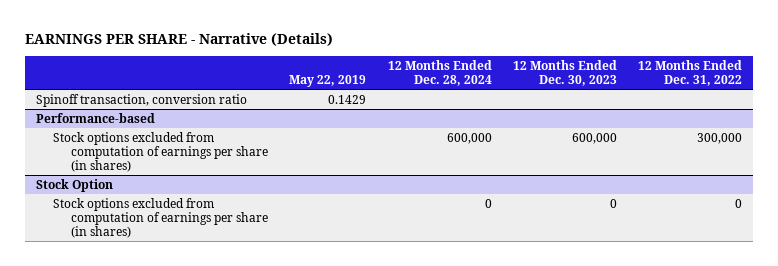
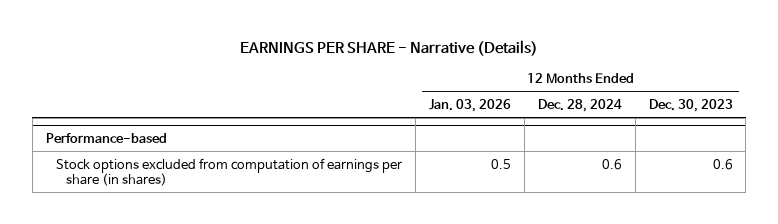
- | May 22, 2019 | 12 Months Ended Dec. 28, 2024 | 12 Months Ended Dec. 30, 2023 | 12 Months Ended Dec. 31, 2022
+ | 12 Months Ended Jan. 03, 2026 | 12 Months Ended Dec. 28, 2024 | 12 Months Ended Dec. 30, 2023
- Spinoff transaction, conversion ratio | 0.1429 | | |
@ Performance-based
- Stock options excluded from computation of earnings per share (in shares) | | 600,000 | 600,000 | 300,000
- Stock Option
- Stock options excluded from computation of earnings per share (in shares) | | 0 | 0 | 0
@ Performance-based
+ Stock options excluded from computation of earnings per share (in shares) | 0.5 | 0.6 | 0.6

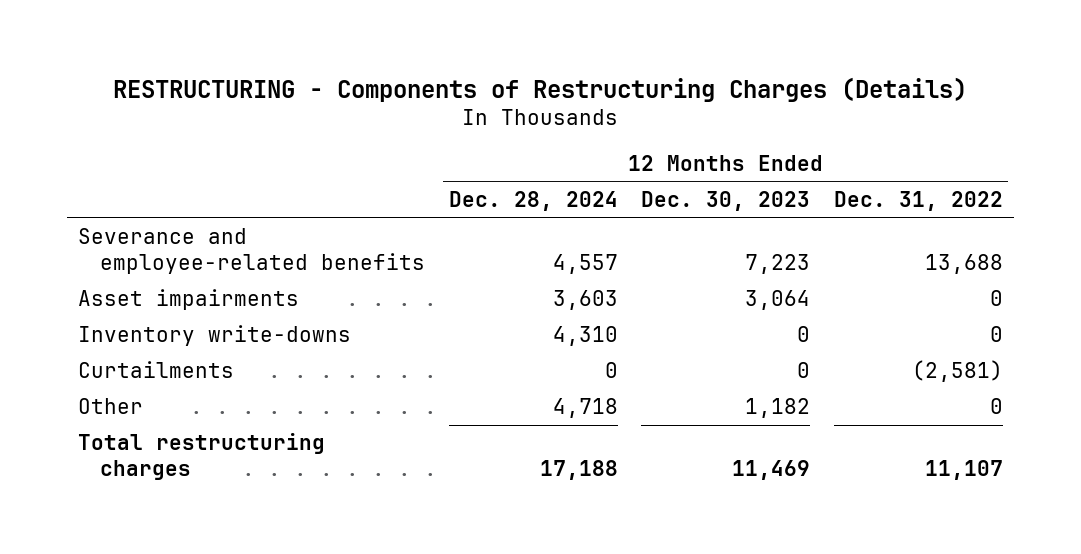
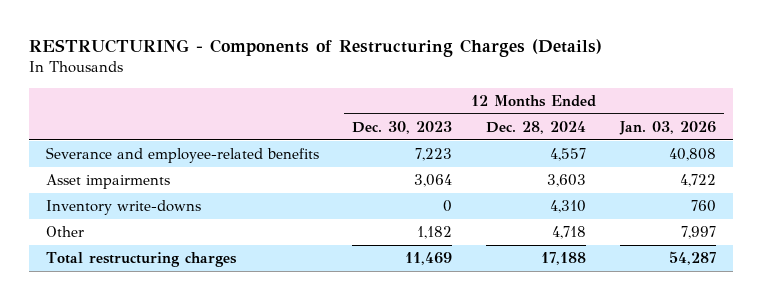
- | 12 Months Ended Dec. 28, 2024 | 12 Months Ended Dec. 30, 2023 | 12 Months Ended Dec. 31, 2022
+ | 12 Months Ended Dec. 30, 2023 | 12 Months Ended Dec. 28, 2024 | 12 Months Ended Jan. 03, 2026
- Curtailments | 0 | 0 | (2,581)

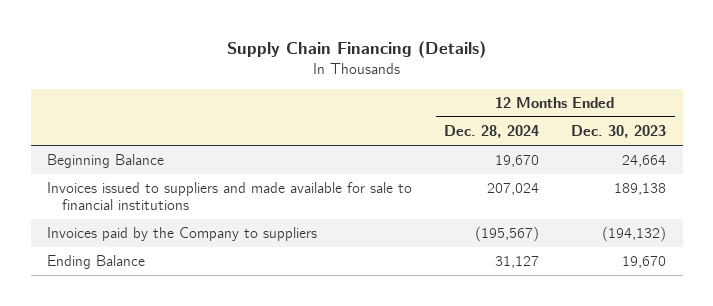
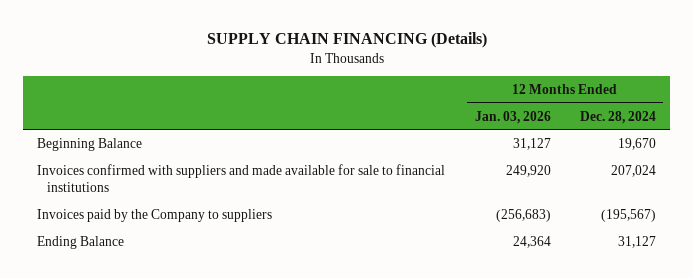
- Supply Chain Financing (Details)
+ SUPPLY CHAIN FINANCING (Details)
- | 12 Months Ended Dec. 28, 2024 | 12 Months Ended Dec. 30, 2023
+ | 12 Months Ended Jan. 03, 2026 | 12 Months Ended Dec. 28, 2024
- Invoices issued to suppliers and made available for sale to financial institutions | 207,024 | 189,138
+ Invoices confirmed with suppliers and made available for sale to financial institutions | 249,920 | 207,024

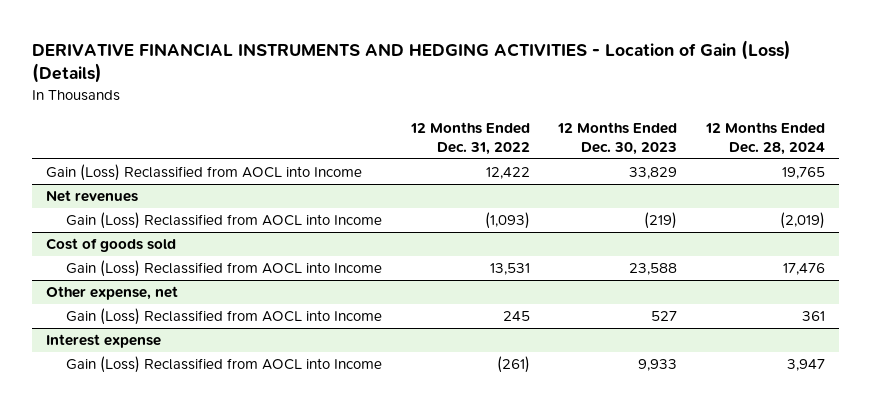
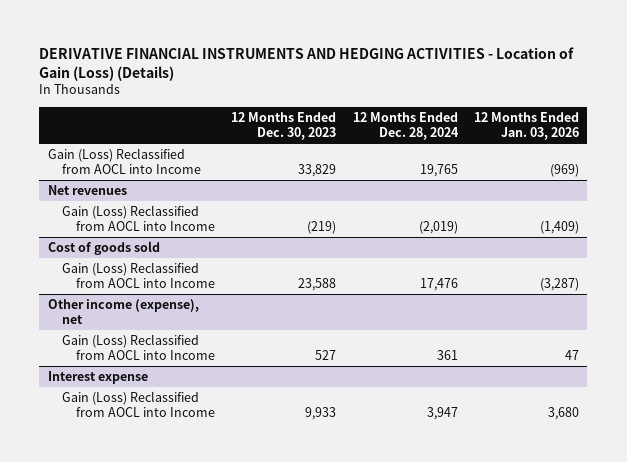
- | 12 Months Ended Dec. 31, 2022 | 12 Months Ended Dec. 30, 2023 | 12 Months Ended Dec. 28, 2024
+ | 12 Months Ended Dec. 30, 2023 | 12 Months Ended Dec. 28, 2024 | 12 Months Ended Jan. 03, 2026
- Other expense, net
+ Other income (expense), net

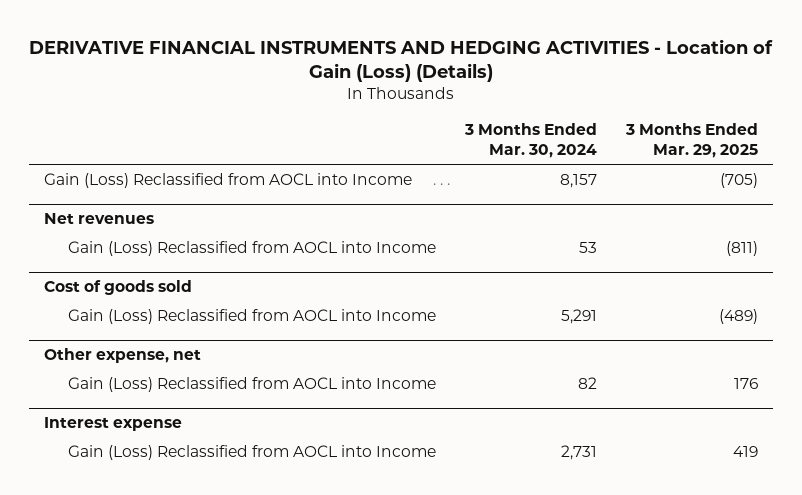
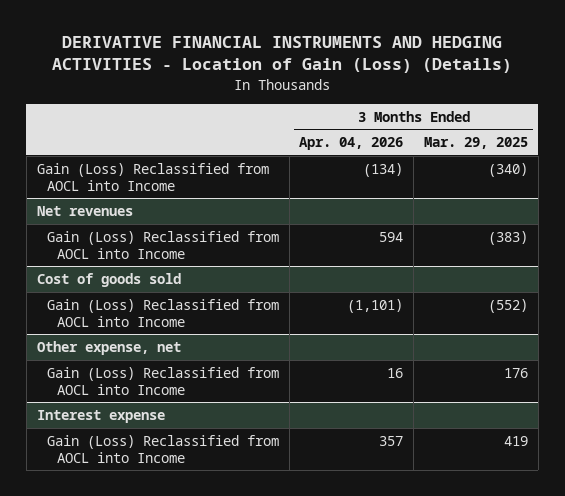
- | 3 Months Ended Mar. 30, 2024 | 3 Months Ended Mar. 29, 2025
+ | 3 Months Ended Apr. 04, 2026 | 3 Months Ended Mar. 29, 2025
- Gain (Loss) Reclassified from AOCL into Income | 8,157 | (705)
+ Gain (Loss) Reclassified from AOCL into Income | (134) | (340)
@ Net revenues
- Gain (Loss) Reclassified from AOCL into Income | 53 | (811)
+ Gain (Loss) Reclassified from AOCL into Income | 594 | (383)
@ Cost of goods sold
- Gain (Loss) Reclassified from AOCL into Income | 5,291 | (489)
+ Gain (Loss) Reclassified from AOCL into Income | (1,101) | (552)

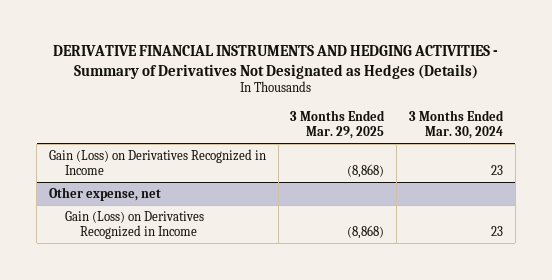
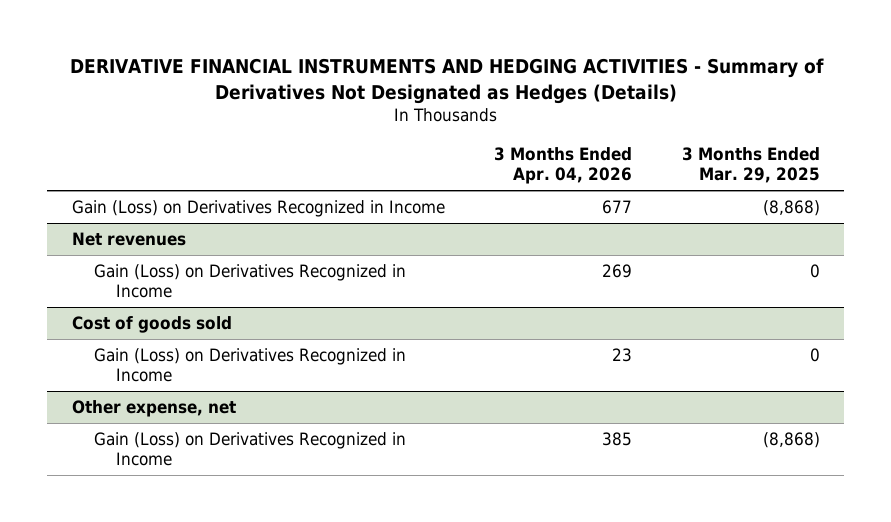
- | 3 Months Ended Mar. 29, 2025 | 3 Months Ended Mar. 30, 2024
+ | 3 Months Ended Apr. 04, 2026 | 3 Months Ended Mar. 29, 2025
+ Net revenues
+ Gain (Loss) on Derivatives Recognized in Income | 269 | 0
+ Cost of goods sold
+ Gain (Loss) on Derivatives Recognized in Income | 23 | 0

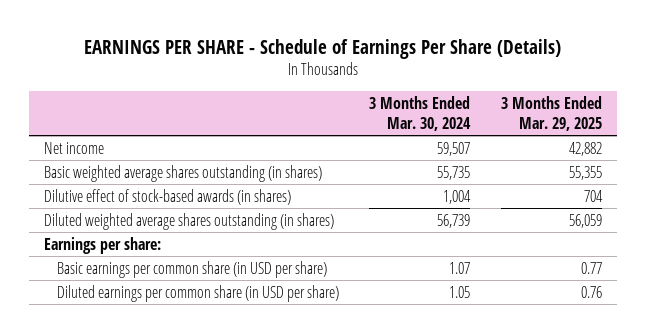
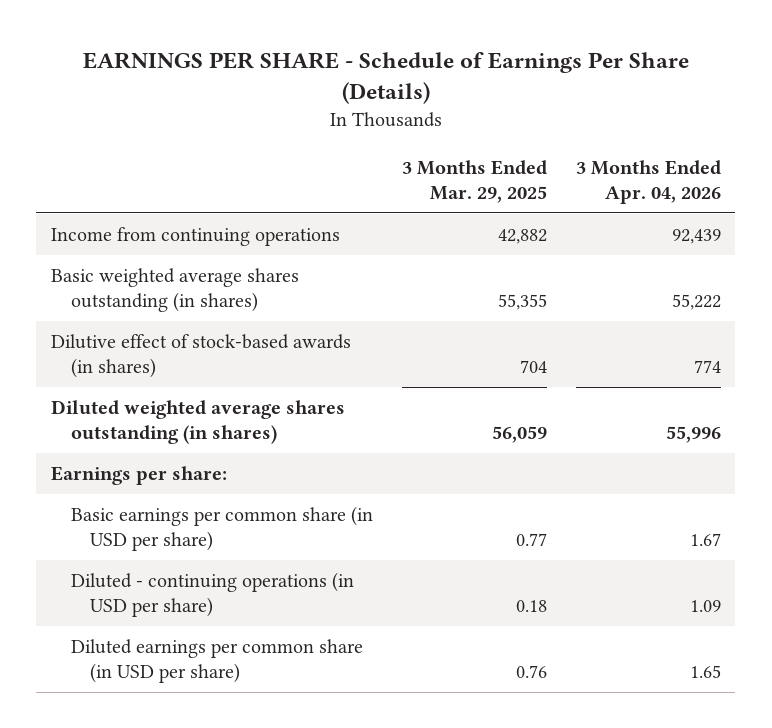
- | 3 Months Ended Mar. 30, 2024 | 3 Months Ended Mar. 29, 2025
+ | 3 Months Ended Mar. 29, 2025 | 3 Months Ended Apr. 04, 2026
- Net income | 59,507 | 42,882
+ Income from continuing operations | 42,882 | 92,439
+ Diluted - continuing operations (in USD per share) | 0.18 | 1.09

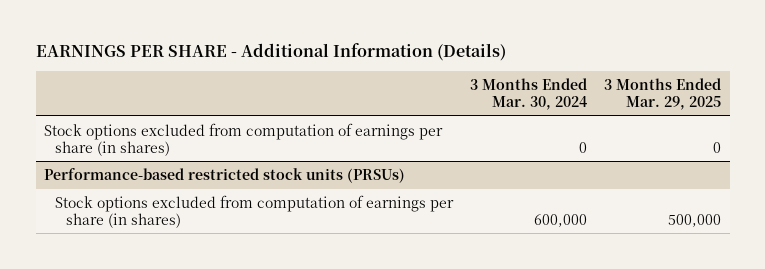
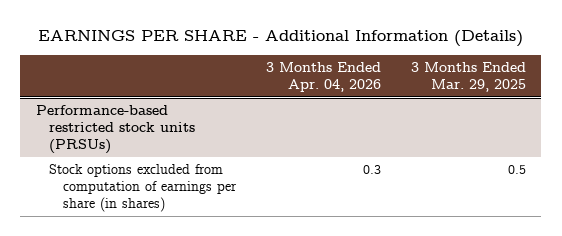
- | 3 Months Ended Mar. 30, 2024 | 3 Months Ended Mar. 29, 2025
+ | 3 Months Ended Apr. 04, 2026 | 3 Months Ended Mar. 29, 2025
- Stock options excluded from computation of earnings per share (in shares) | 0 | 0
@ Performance-based restricted stock units (PRSUs)
- Stock options excluded from computation of earnings per share (in shares) | 600,000 | 500,000
+ Stock options excluded from computation of earnings per share (in shares) | 0.3 | 0.5

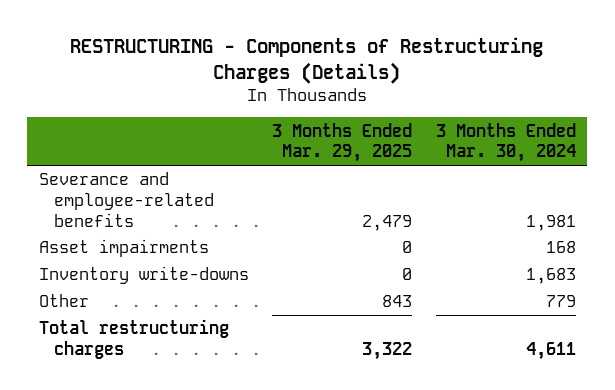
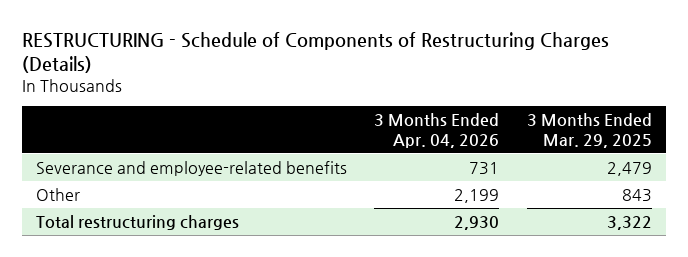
- RESTRUCTURING - Components of Restructuring Charges (Details)
+ RESTRUCTURING - Schedule of Components of Restructuring Charges (Details)
- | 3 Months Ended Mar. 29, 2025 | 3 Months Ended Mar. 30, 2024
+ | 3 Months Ended Apr. 04, 2026 | 3 Months Ended Mar. 29, 2025
- Asset impairments | 0 | 168
- Inventory write-downs | 0 | 1,683

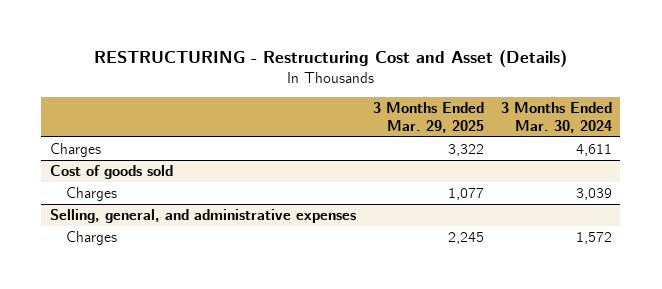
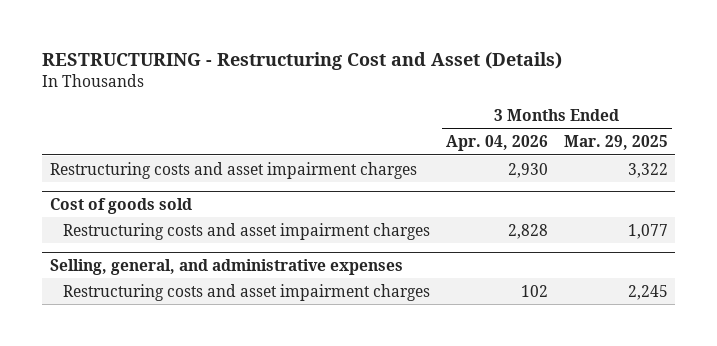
- | 3 Months Ended Mar. 29, 2025 | 3 Months Ended Mar. 30, 2024
+ | 3 Months Ended Apr. 04, 2026 | 3 Months Ended Mar. 29, 2025
- Charges | 3,322 | 4,611
+ Restructuring costs and asset impairment charges | 2,930 | 3,322
@ Cost of goods sold
- Charges | 1,077 | 3,039
+ Restructuring costs and asset impairment charges | 2,828 | 1,077
@ Selling, general, and administrative expenses
- Charges | 2,245 | 1,572
+ Restructuring costs and asset impairment charges | 102 | 2,245

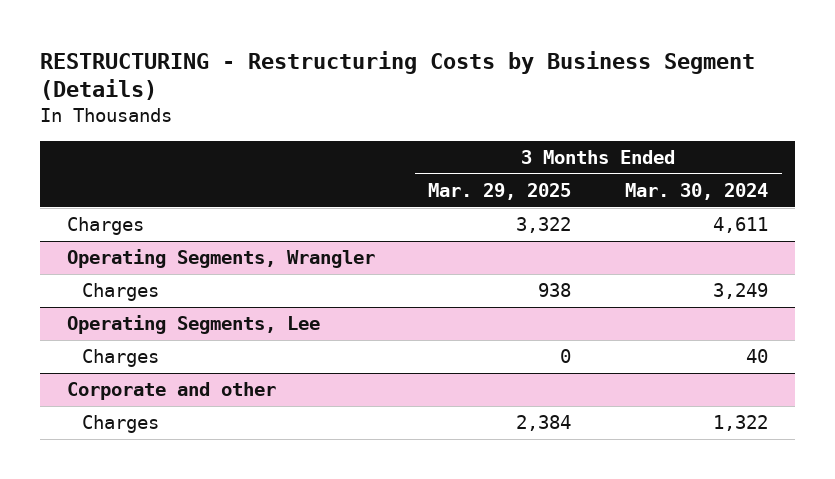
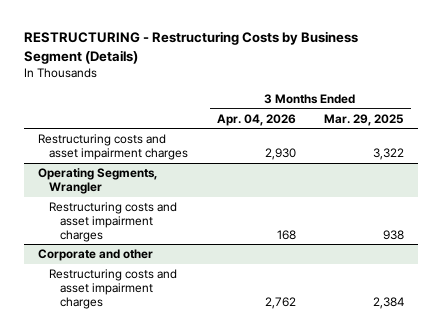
- | 3 Months Ended Mar. 29, 2025 | 3 Months Ended Mar. 30, 2024
+ | 3 Months Ended Apr. 04, 2026 | 3 Months Ended Mar. 29, 2025
- Charges | 3,322 | 4,611
+ Restructuring costs and asset impairment charges | 2,930 | 3,322
@ Operating Segments, Wrangler
- Charges | 938 | 3,249
- Operating Segments, Lee
- Charges | 0 | 40
@ Operating Segments, Wrangler
+ Restructuring costs and asset impairment charges | 168 | 938
@ Corporate and other
- Charges | 2,384 | 1,322
+ Restructuring costs and asset impairment charges | 2,762 | 2,384

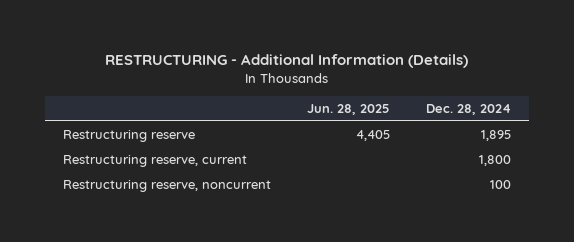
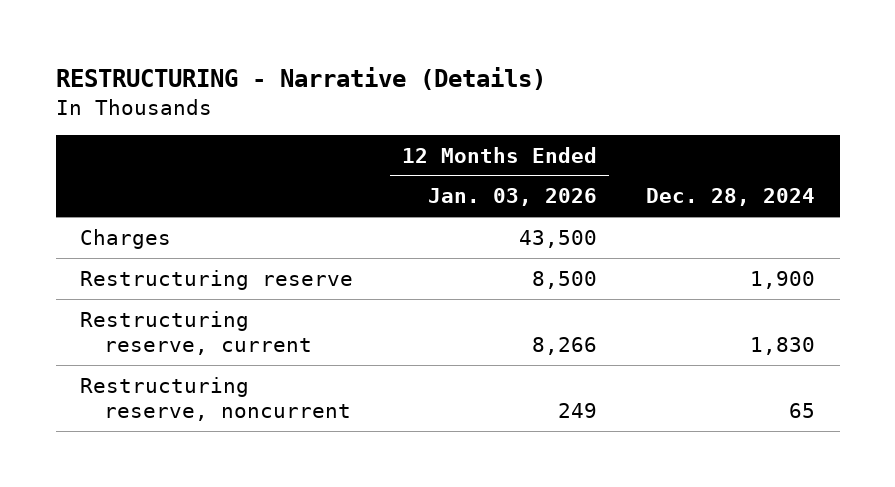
- RESTRUCTURING - Additional Information (Details)
+ RESTRUCTURING - Narrative (Details)
- | Jun. 28, 2025 | Dec. 28, 2024
+ | 12 Months Ended Jan. 03, 2026 | Dec. 28, 2024
- Restructuring reserve | 4,405 | 1,895
- Restructuring reserve, current | | 1,800
- Restructuring reserve, noncurrent | | 100
+ Charges | 43,500 |
+ Restructuring reserve | 8,500 | 1,900
+ Restructuring reserve, current | 8,266 | 1,830
+ Restructuring reserve, noncurrent | 249 | 65

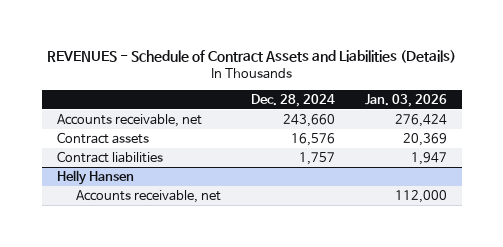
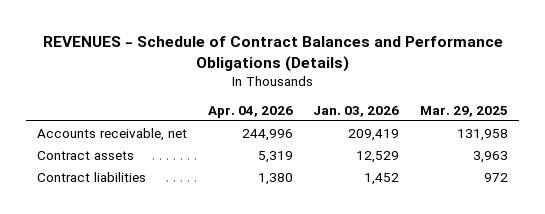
- REVENUES - Schedule of Contract Assets and Liabilities (Details)
+ REVENUES - Schedule of Contract Balances and Performance Obligations (Details)
- | Dec. 28, 2024 | Jan. 03, 2026
+ | Apr. 04, 2026 | Jan. 03, 2026 | Mar. 29, 2025
- Accounts receivable, net | 243,660 | 276,424
- Contract assets | 16,576 | 20,369
- Contract liabilities | 1,757 | 1,947
- Helly Hansen
- Accounts receivable, net | | 112,000
+ Accounts receivable, net | 244,996 | 209,419 | 131,958
+ Contract assets | 5,319 | 12,529 | 3,963
+ Contract liabilities | 1,380 | 1,452 | 972

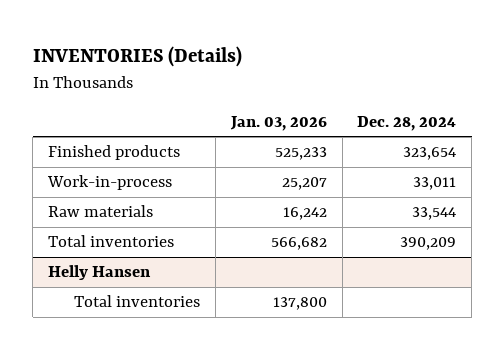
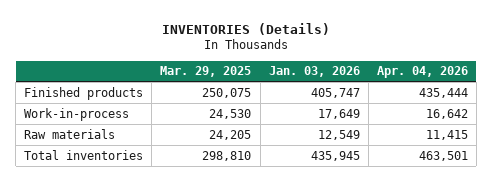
- | Jan. 03, 2026 | Dec. 28, 2024
+ | Mar. 29, 2025 | Jan. 03, 2026 | Apr. 04, 2026
- Finished products | 525,233 | 323,654
- Work-in-process | 25,207 | 33,011
- Raw materials | 16,242 | 33,544
- Total inventories | 566,682 | 390,209
- Helly Hansen
- Total inventories | 137,800 |
+ Finished products | 250,075 | 405,747 | 435,444
+ Work-in-process | 24,530 | 17,649 | 16,642
+ Raw materials | 24,205 | 12,549 | 11,415
+ Total inventories | 298,810 | 435,945 | 463,501

